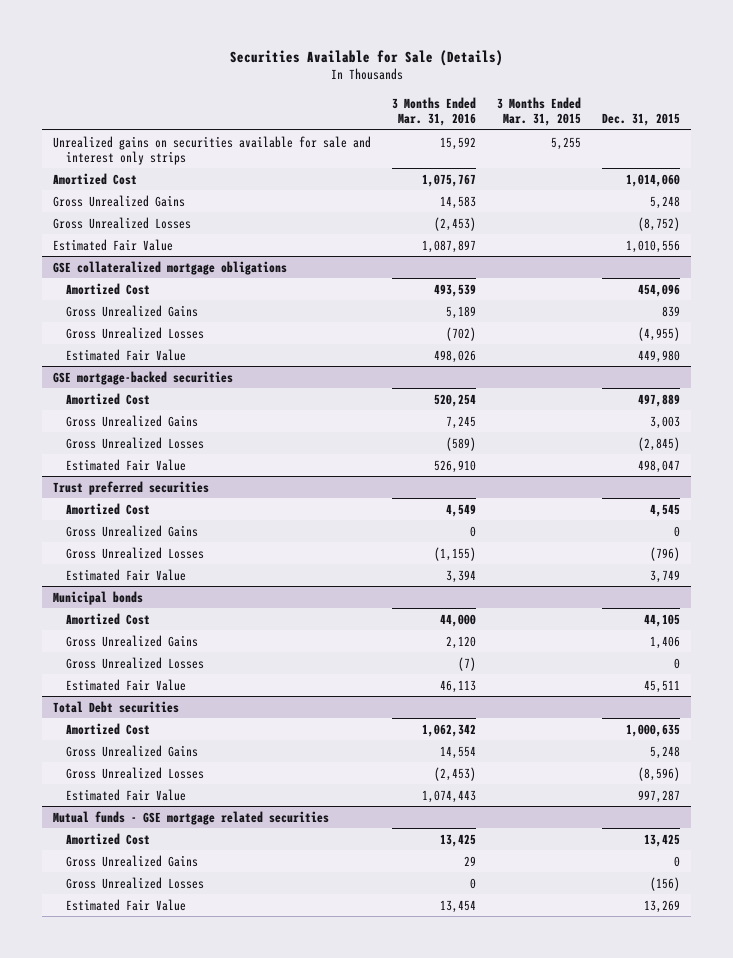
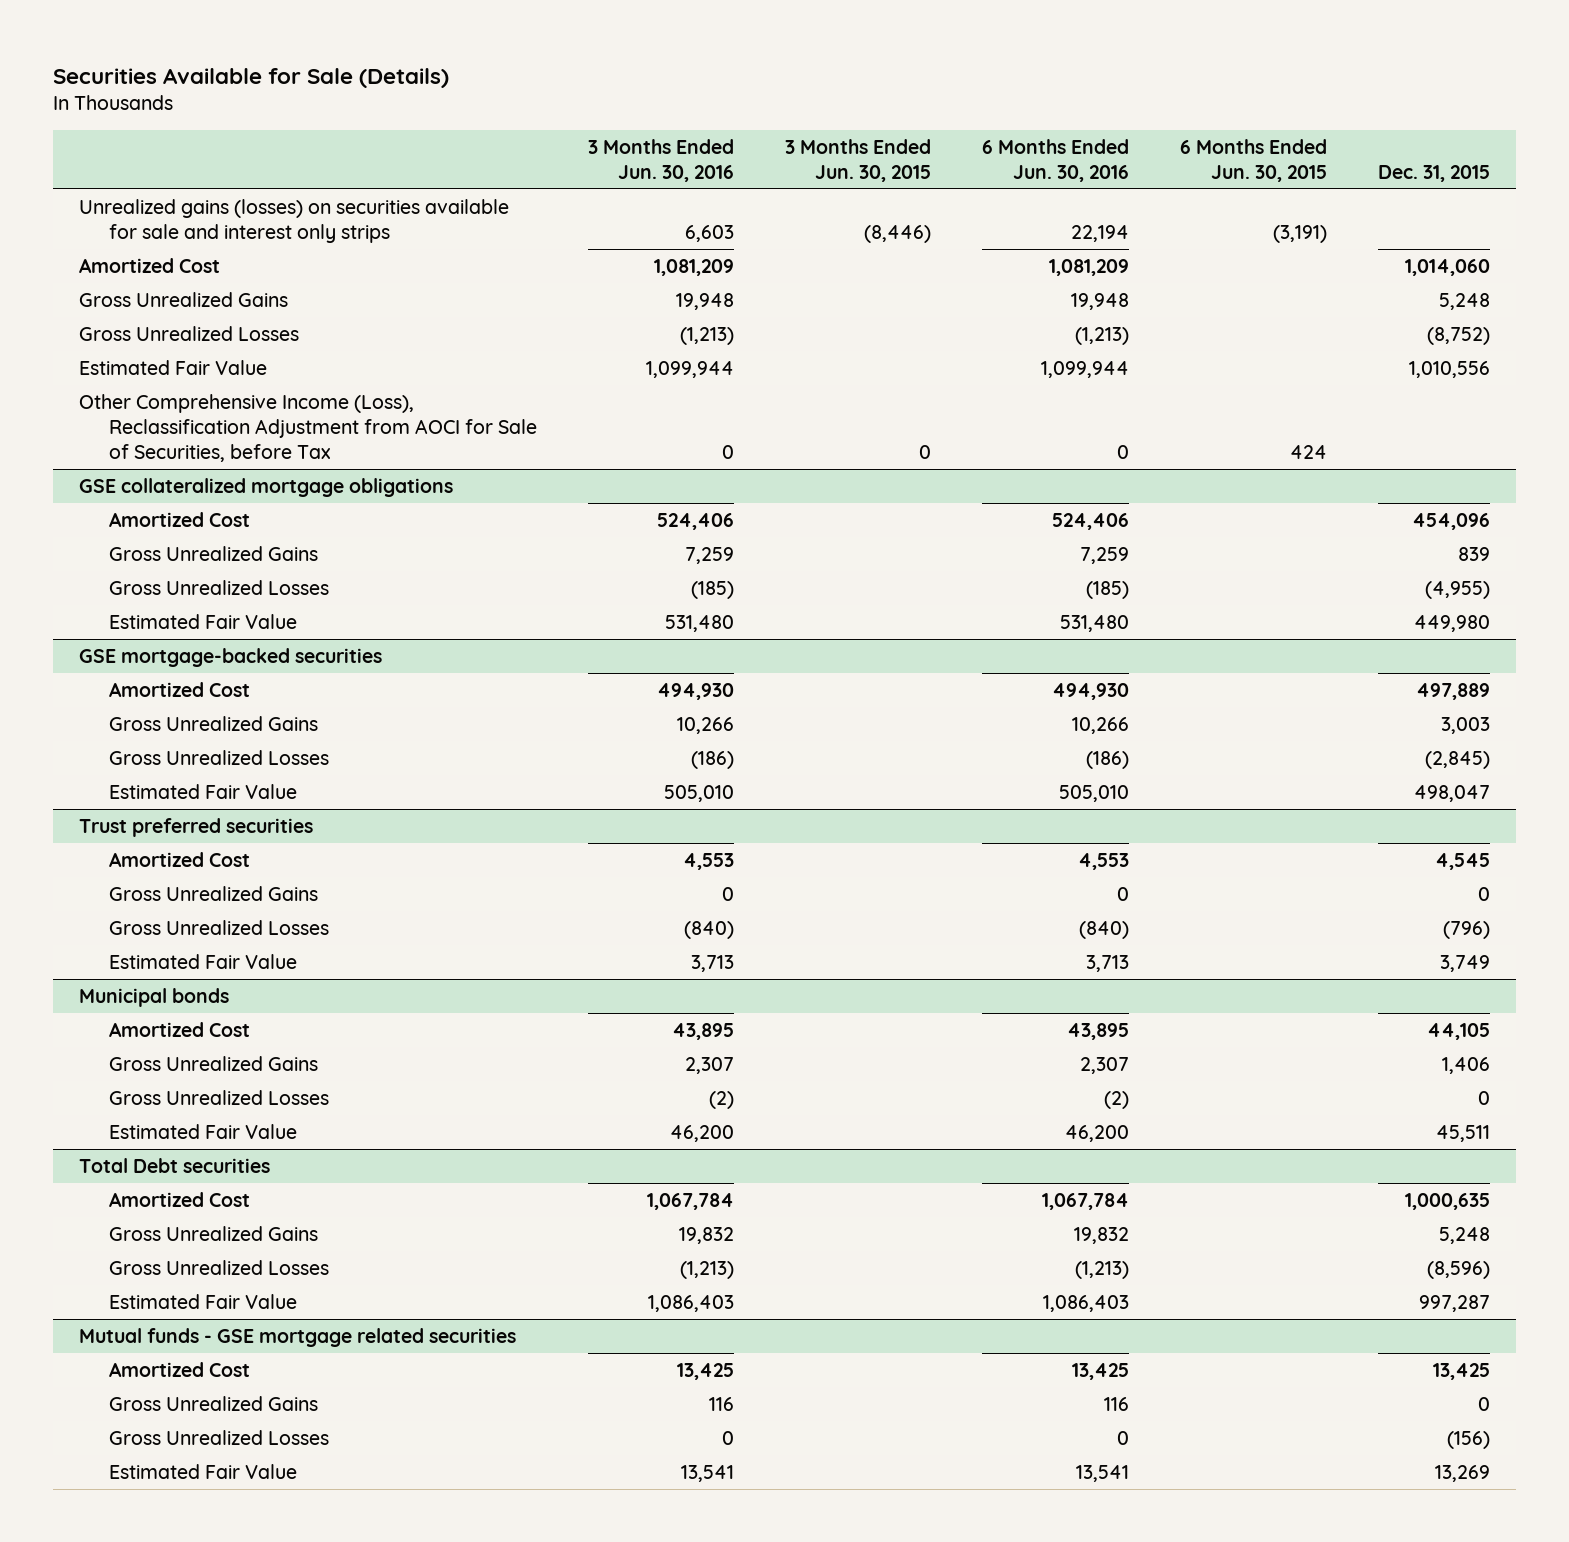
- | 3 Months Ended Mar. 31, 2016 | 3 Months Ended Mar. 31, 2015 | Dec. 31, 2015
+ | 3 Months Ended Jun. 30, 2016 | 3 Months Ended Jun. 30, 2015 | 6 Months Ended Jun. 30, 2016 | 6 Months Ended Jun. 30, 2015 | Dec. 31, 2015
- Unrealized gains on securities available for sale and interest only strips | 15,592 | 5,255 |
+ Unrealized gains (losses) on securities available for sale and interest only strips | 6,603 | (8,446) | 22,194 | (3,191) |
+ Other Comprehensive Income (Loss), Reclassification Adjustment from AOCI for Sale of Securities, before Tax | 0 | 0 | 0 | 424 |

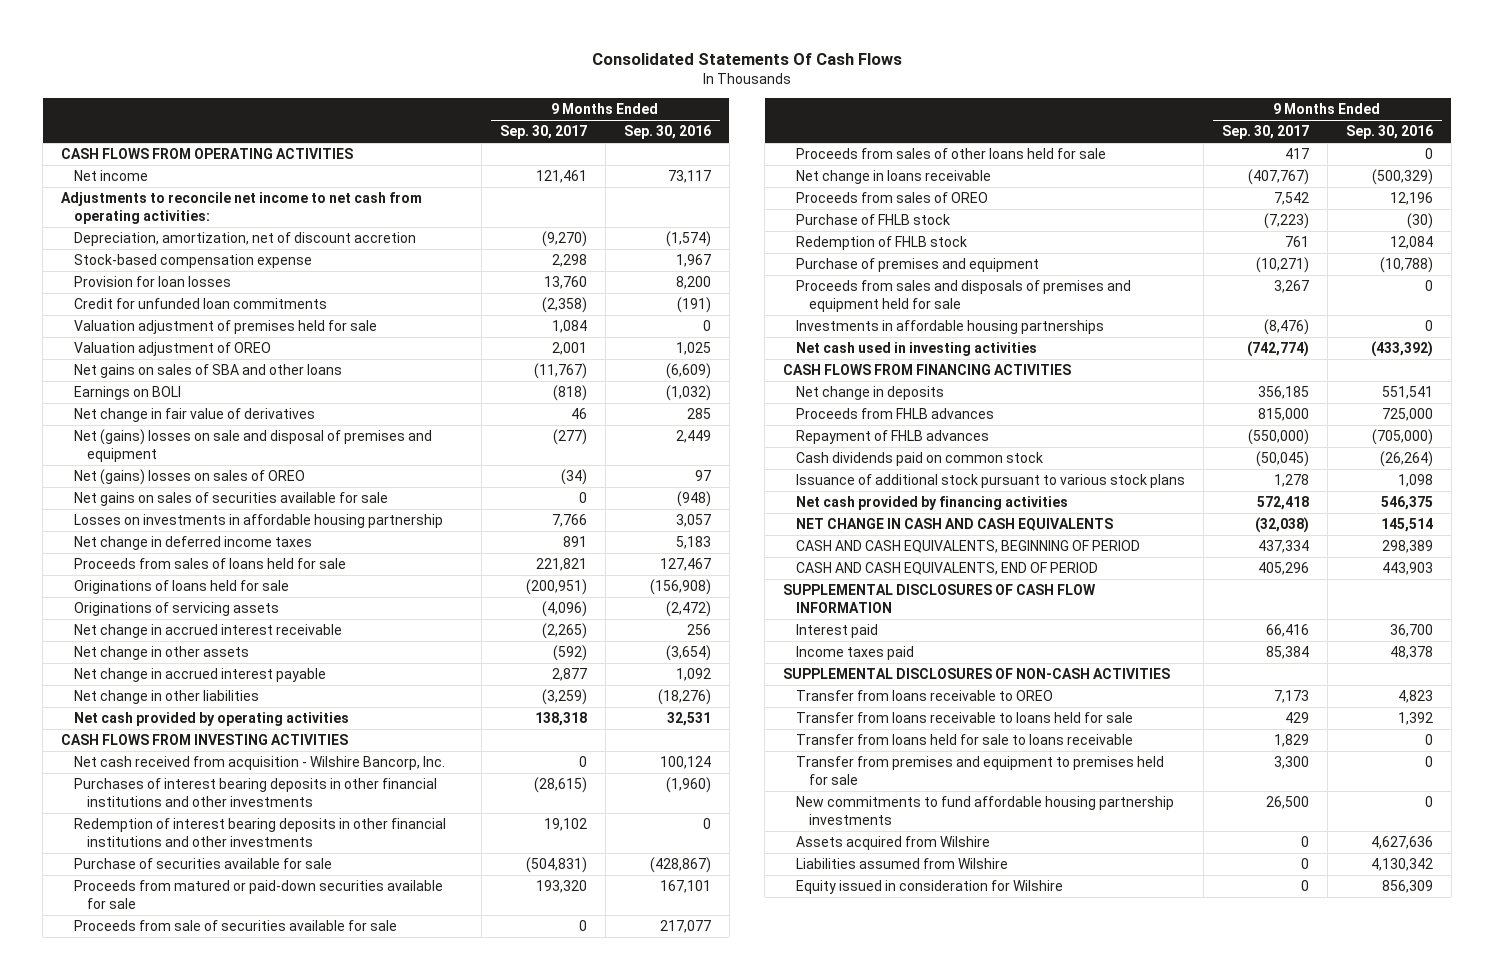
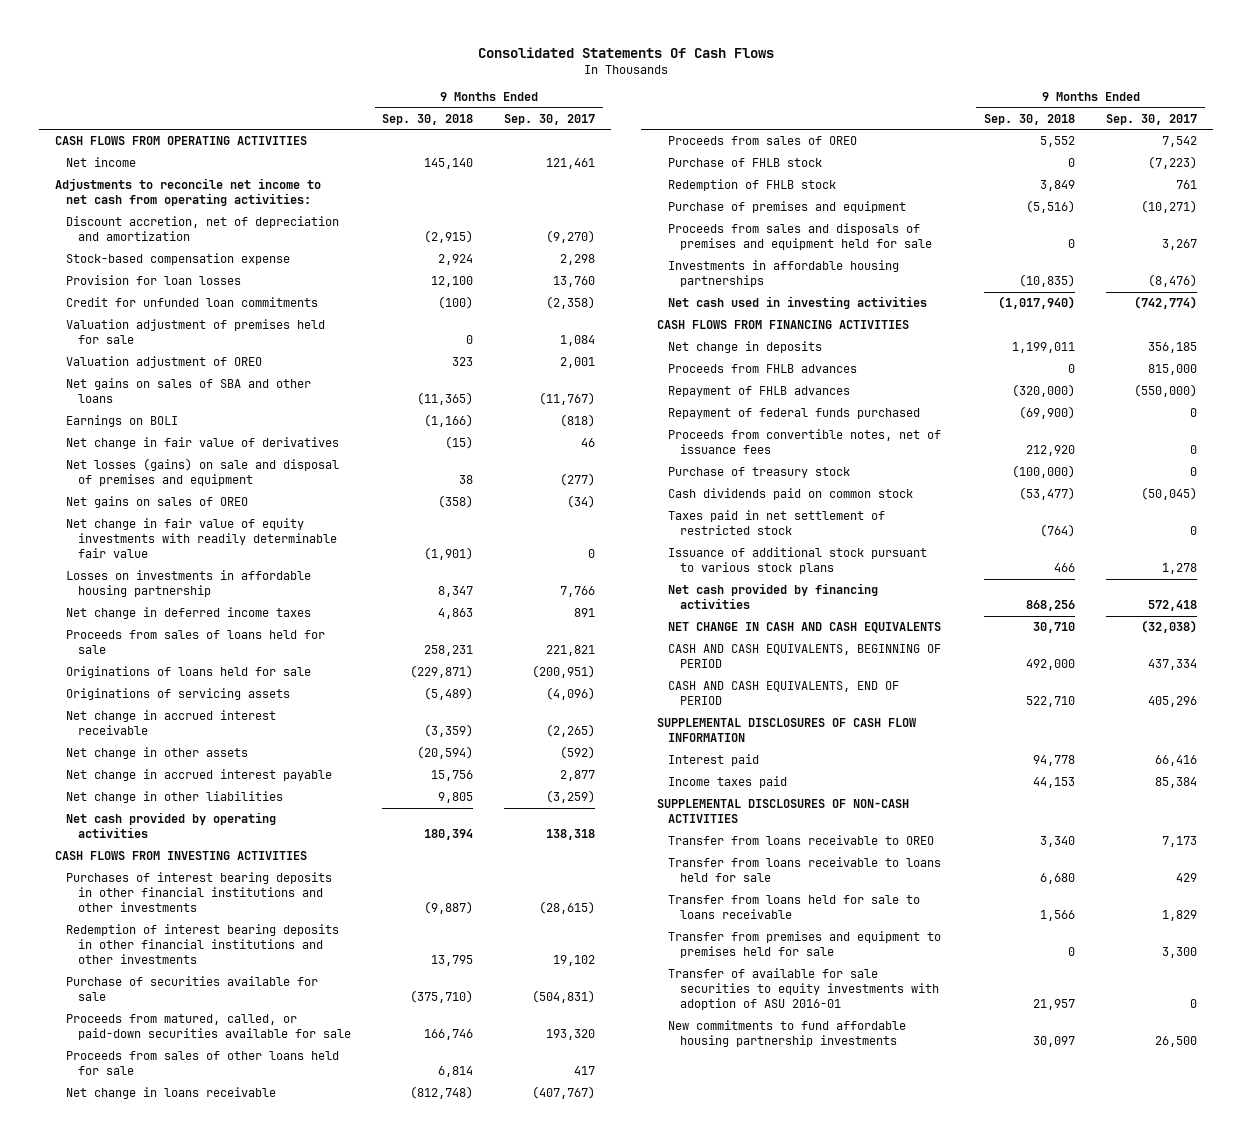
- | 9 Months Ended Sep. 30, 2017 | 9 Months Ended Sep. 30, 2016
+ | 9 Months Ended Sep. 30, 2018 | 9 Months Ended Sep. 30, 2017
- Depreciation, amortization, net of discount accretion | (9,270) | (1,574)
+ Discount accretion, net of depreciation and amortization | (2,915) | (9,270)
- Net (gains) losses on sale and disposal of premises and equipment | (277) | 2,449
- Net (gains) losses on sales of OREO | (34) | 97
- Net gains on sales of securities available for sale | 0 | (948)
+ Net losses (gains) on sale and disposal of premises and equipment | 38 | (277)
+ Net gains on sales of OREO | (358) | (34)
+ Net change in fair value of equity investments with readily determinable fair value | (1,901) | 0
- Net cash received from acquisition - Wilshire Bancorp, Inc. | 0 | 100,124
- Proceeds from matured or paid-down securities available for sale | 193,320 | 167,101
- Proceeds from sale of securities available for sale | 0 | 217,077
+ Proceeds from matured, called, or paid-down securities available for sale | 166,746 | 193,320
+ Repayment of federal funds purchased | (69,900) | 0
+ Proceeds from convertible notes, net of issuance fees | 212,920 | 0
+ Purchase of treasury stock | (100,000) | 0
+ Taxes paid in net settlement of restricted stock | (764) | 0
+ Transfer of available for sale securities to equity investments with adoption of ASU 2016-01 | 21,957 | 0
- Assets acquired from Wilshire | 0 | 4,627,636
- Liabilities assumed from Wilshire | 0 | 4,130,342
- Equity issued in consideration for Wilshire | 0 | 856,309

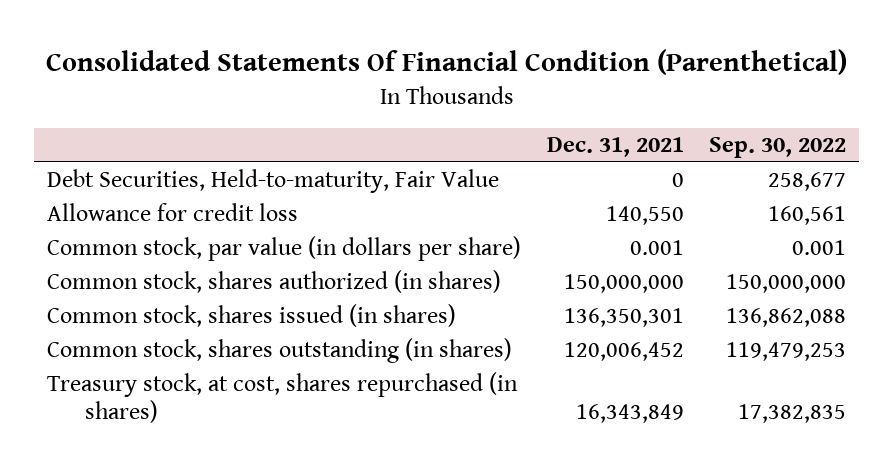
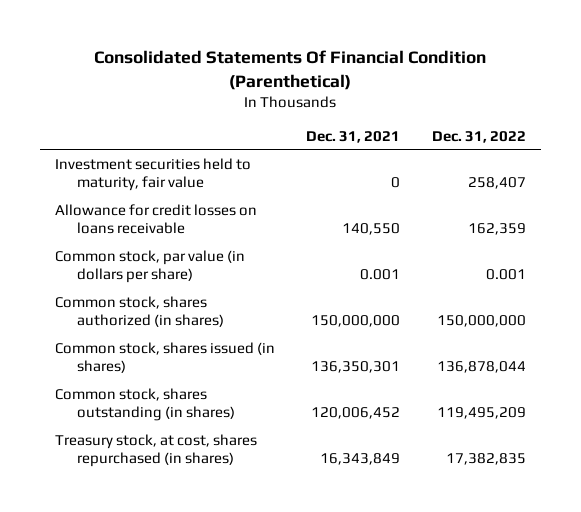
- | Dec. 31, 2021 | Sep. 30, 2022
+ | Dec. 31, 2021 | Dec. 31, 2022
- Debt Securities, Held-to-maturity, Fair Value | 0 | 258,677
- Allowance for credit loss | 140,550 | 160,561
+ Investment securities held to maturity, fair value | 0 | 258,407
+ Allowance for credit losses on loans receivable | 140,550 | 162,359

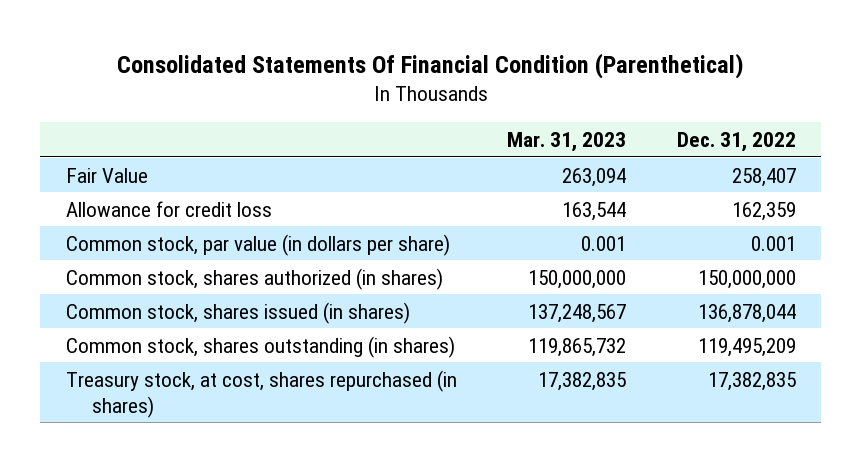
- | Dec. 31, 2021 | Dec. 31, 2022
+ | Mar. 31, 2023 | Dec. 31, 2022
- Investment securities held to maturity, fair value | 0 | 258,407
- Allowance for credit losses on loans receivable | 140,550 | 162,359
+ Fair Value | 263,094 | 258,407
+ Allowance for credit loss | 163,544 | 162,359

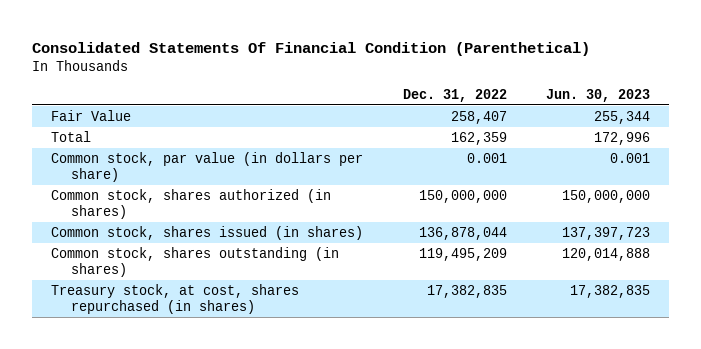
- | Mar. 31, 2023 | Dec. 31, 2022
+ | Dec. 31, 2022 | Jun. 30, 2023
- Allowance for credit loss | 163,544 | 162,359
+ Total | 162,359 | 172,996

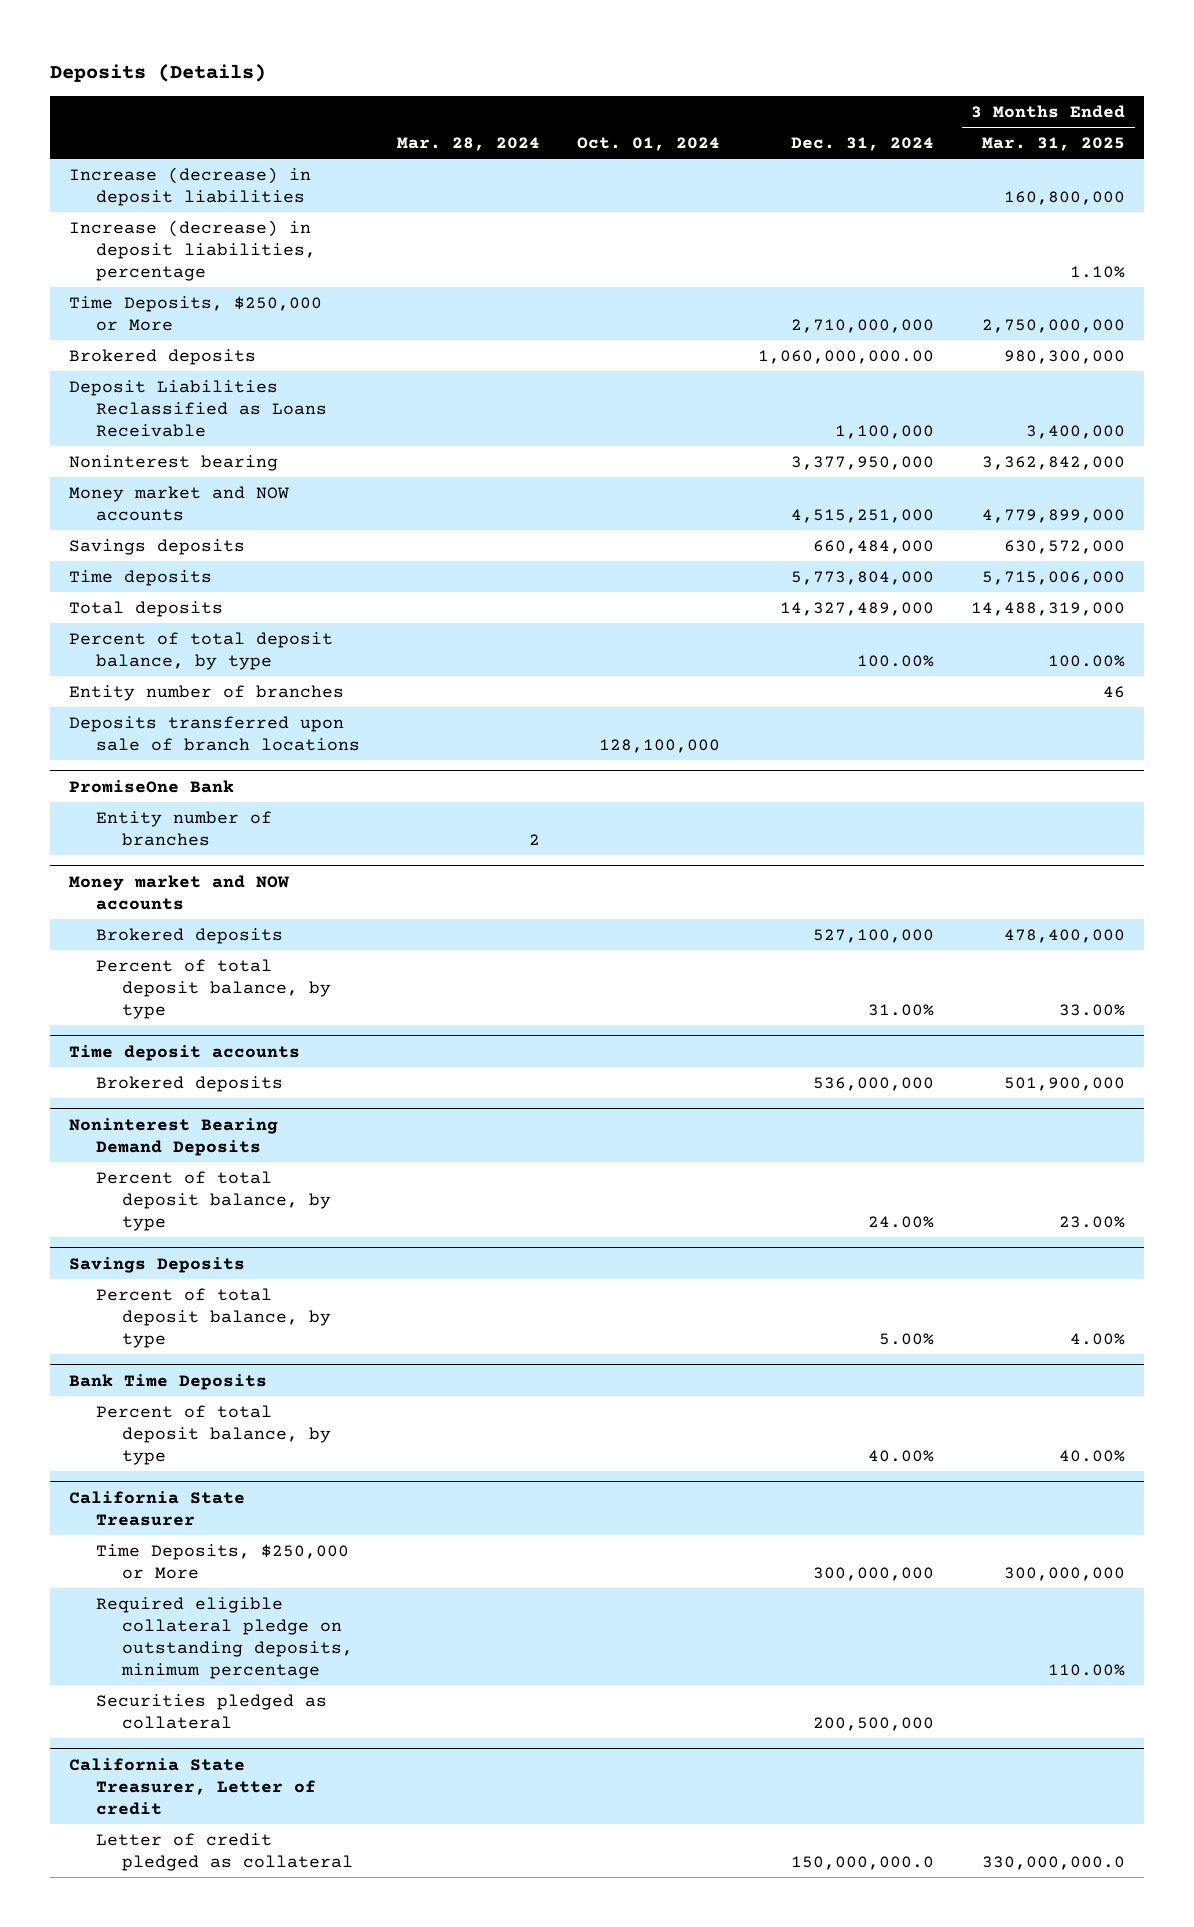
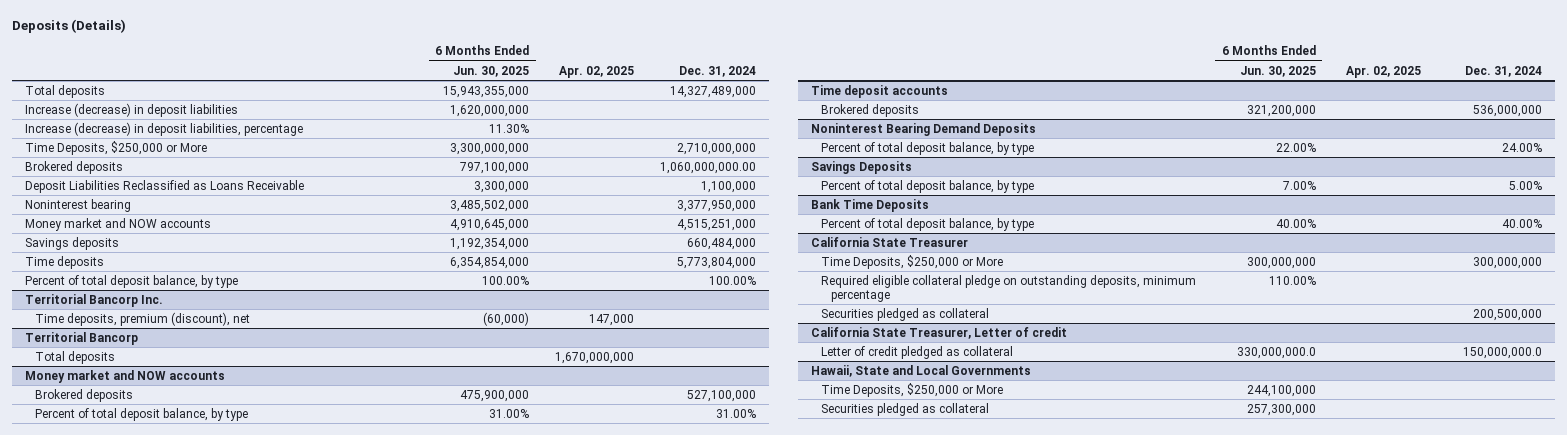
- | Mar. 28, 2024 | Oct. 01, 2024 | Dec. 31, 2024 | 3 Months Ended Mar. 31, 2025
+ | 6 Months Ended Jun. 30, 2025 | Apr. 02, 2025 | Dec. 31, 2024
moved up: Total deposits | 15,943,355,000 | | 14,327,489,000
- Entity number of branches | | | | 46
- Deposits transferred upon sale of branch locations | | 128,100,000 | |
- PromiseOne Bank
- Entity number of branches | 2 | | |
+ Territorial Bancorp Inc.
+ Time deposits, premium (discount), net | (60,000) | 147,000 |
+ Territorial Bancorp
+ Total deposits | | 1,670,000,000 |
+ Hawaii, State and Local Governments
+ Time Deposits, $250,000 or More | 244,100,000 | |
+ Securities pledged as collateral | 257,300,000 | |

